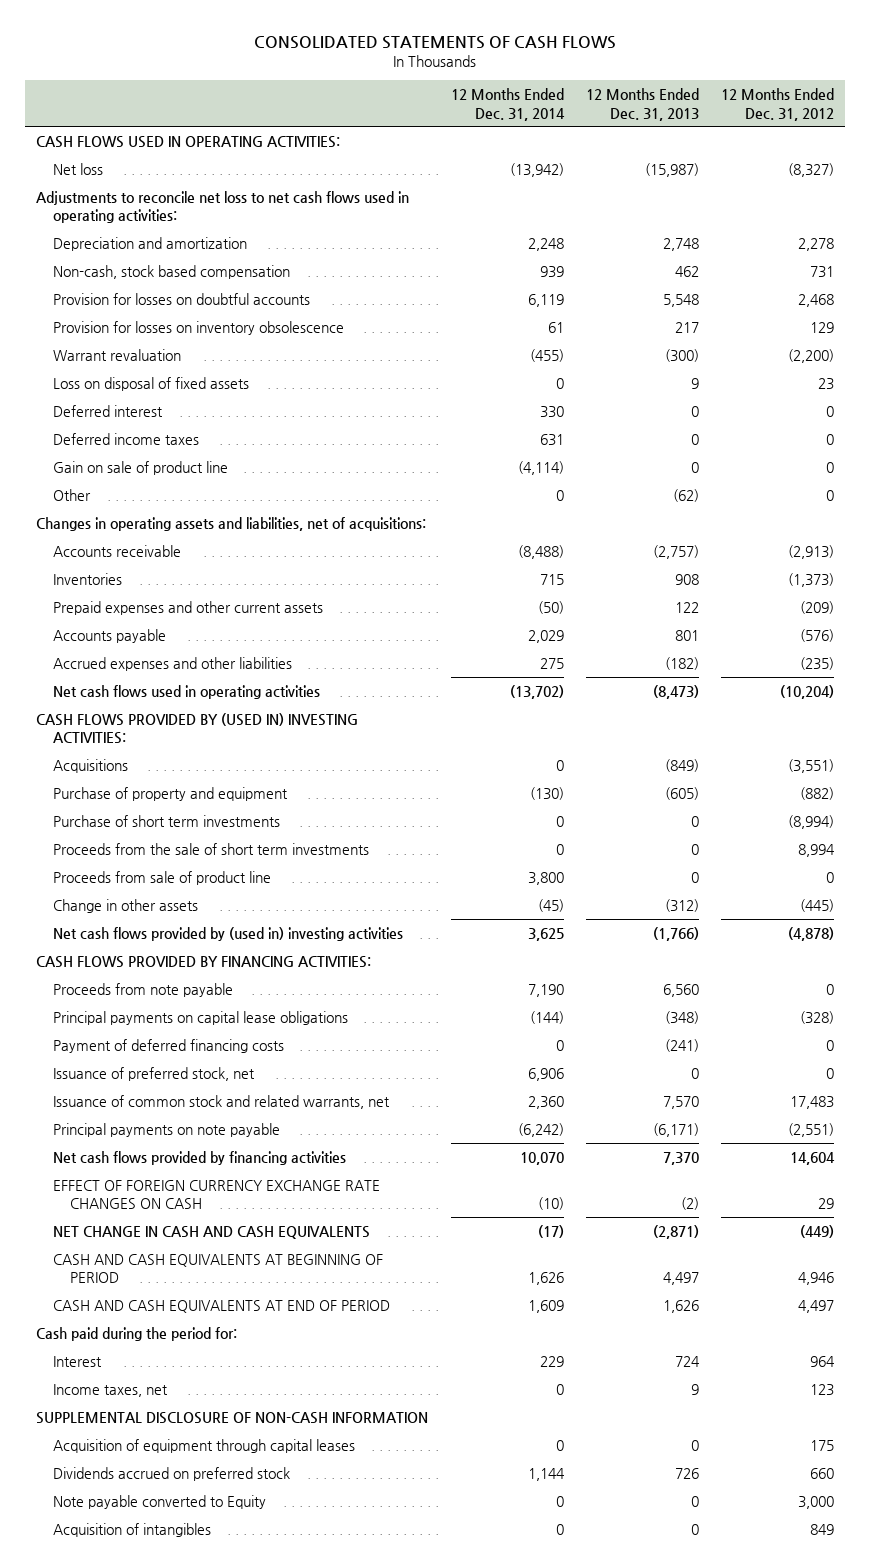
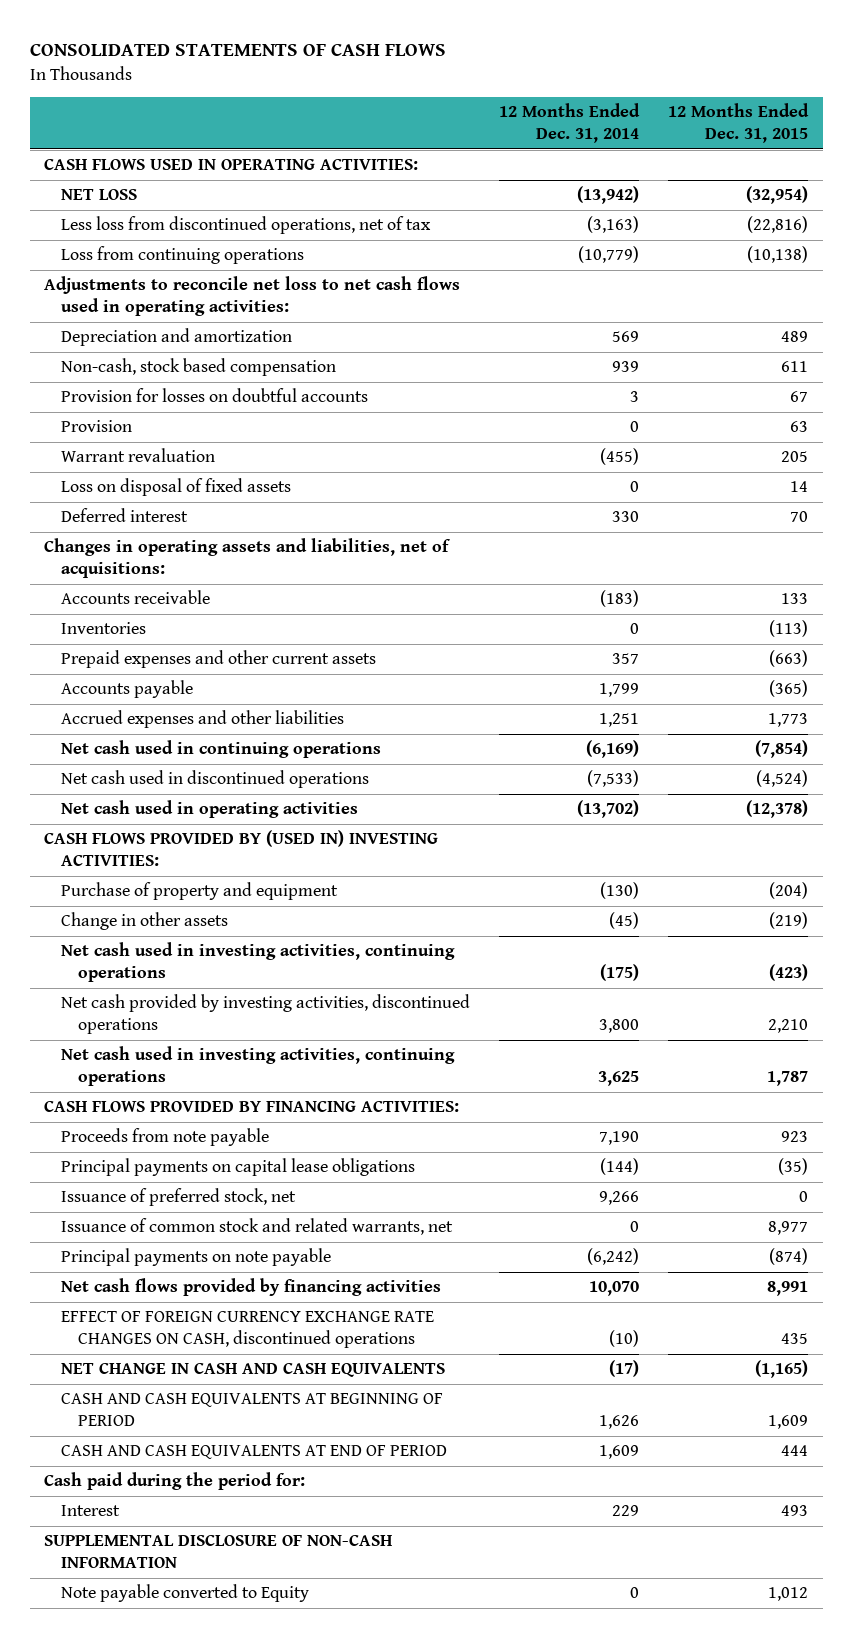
- | 12 Months Ended Dec. 31, 2014 | 12 Months Ended Dec. 31, 2013 | 12 Months Ended Dec. 31, 2012
+ | 12 Months Ended Dec. 31, 2014 | 12 Months Ended Dec. 31, 2015
- Net loss | (13,942) | (15,987) | (8,327)
+ NET LOSS | (13,942) | (32,954)
+ Less loss from discontinued operations, net of tax | (3,163) | (22,816)
+ Loss from continuing operations | (10,779) | (10,138)
- Depreciation and amortization | 2,248 | 2,748 | 2,278
+ Depreciation and amortization | 569 | 489
- Provision for losses on doubtful accounts | 6,119 | 5,548 | 2,468
- Provision for losses on inventory obsolescence | 61 | 217 | 129
+ Provision for losses on doubtful accounts | 3 | 67
+ Provision | 0 | 63
- Deferred income taxes | 631 | 0 | 0
- Gain on sale of product line | (4,114) | 0 | 0
- Other | 0 | (62) | 0
- Accounts receivable | (8,488) | (2,757) | (2,913)
- Inventories | 715 | 908 | (1,373)
- Prepaid expenses and other current assets | (50) | 122 | (209)
- Accounts payable | 2,029 | 801 | (576)
- Accrued expenses and other liabilities | 275 | (182) | (235)
- Net cash flows used in operating activities | (13,702) | (8,473) | (10,204)
+ Accounts receivable | (183) | 133
+ Inventories | 0 | (113)
+ Prepaid expenses and other current assets | 357 | (663)
+ Accounts payable | 1,799 | (365)
+ Accrued expenses and other liabilities | 1,251 | 1,773
+ Net cash used in continuing operations | (6,169) | (7,854)
+ Net cash used in discontinued operations | (7,533) | (4,524)
+ Net cash used in operating activities | (13,702) | (12,378)
- Acquisitions | 0 | (849) | (3,551)
- Purchase of short term investments | 0 | 0 | (8,994)
- Proceeds from the sale of short term investments | 0 | 0 | 8,994
- Proceeds from sale of product line | 3,800 | 0 | 0
- Net cash flows provided by (used in) investing activities | 3,625 | (1,766) | (4,878)
+ Net cash used in investing activities, continuing operations | (175) | (423)
+ Net cash provided by investing activities, discontinued operations | 3,800 | 2,210
+ Net cash used in investing activities, continuing operations | 3,625 | 1,787
- Payment of deferred financing costs | 0 | (241) | 0
- Issuance of preferred stock, net | 6,906 | 0 | 0
- Issuance of common stock and related warrants, net | 2,360 | 7,570 | 17,483
+ Issuance of preferred stock, net | 9,266 | 0
+ Issuance of common stock and related warrants, net | 0 | 8,977
- EFFECT OF FOREIGN CURRENCY EXCHANGE RATE CHANGES ON CASH | (10) | (2) | 29
+ EFFECT OF FOREIGN CURRENCY EXCHANGE RATE CHANGES ON CASH, discontinued operations | (10) | 435
- Income taxes, net | 0 | 9 | 123
- Acquisition of equipment through capital leases | 0 | 0 | 175
- Dividends accrued on preferred stock | 1,144 | 726 | 660
- Acquisition of intangibles | 0 | 0 | 849

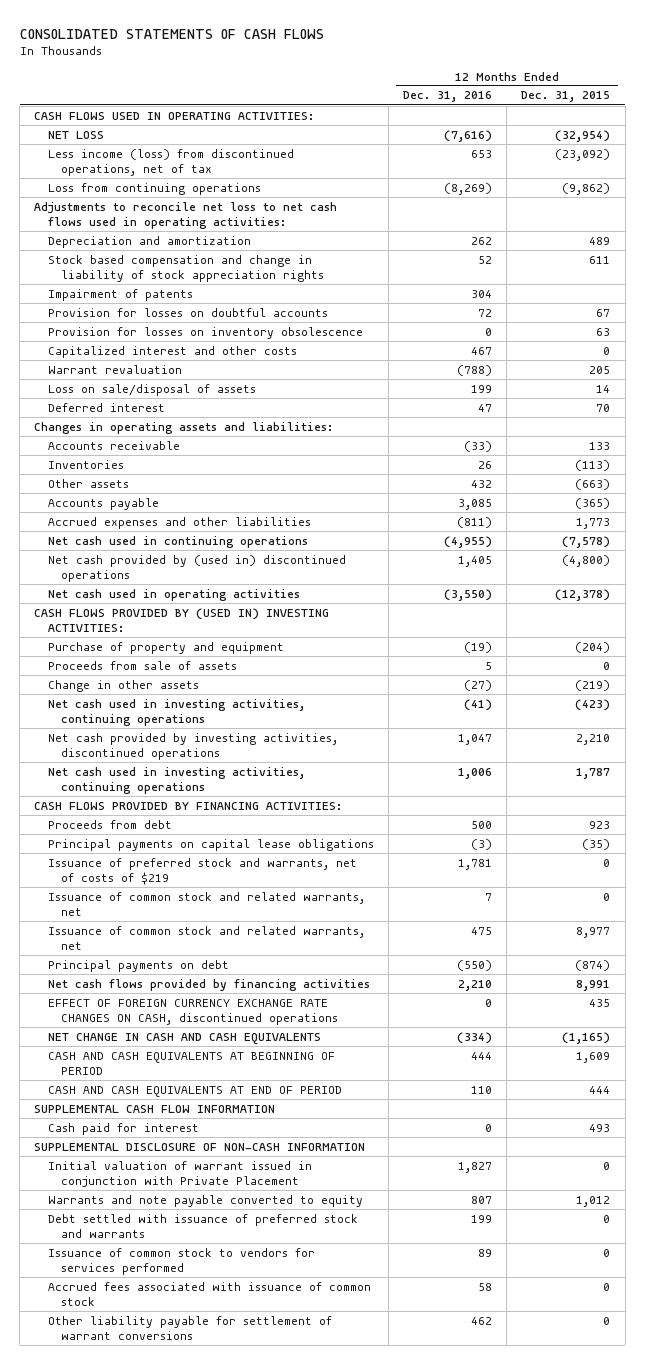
- | 12 Months Ended Dec. 31, 2014 | 12 Months Ended Dec. 31, 2015
+ | 12 Months Ended Dec. 31, 2016 | 12 Months Ended Dec. 31, 2015
- Less loss from discontinued operations, net of tax | (3,163) | (22,816)
- Loss from continuing operations | (10,779) | (10,138)
+ Less income (loss) from discontinued operations, net of tax | 653 | (23,092)
+ Loss from continuing operations | (8,269) | (9,862)
- Non-cash, stock based compensation | 939 | 611
+ Stock based compensation and change in liability of stock appreciation rights | 52 | 611
+ Impairment of patents | 304 |
- Provision | 0 | 63
+ Provision for losses on inventory obsolescence | 0 | 63
+ Capitalized interest and other costs | 467 | 0
- Loss on disposal of fixed assets | 0 | 14
+ Loss on sale/disposal of assets | 199 | 14
- Changes in operating assets and liabilities, net of acquisitions:
+ Changes in operating assets and liabilities:
- Prepaid expenses and other current assets | 357 | (663)
+ Other assets | 432 | (663)
- Net cash used in continuing operations | (6,169) | (7,854)
- Net cash used in discontinued operations | (7,533) | (4,524)
+ Net cash used in continuing operations | (4,955) | (7,578)
+ Net cash provided by (used in) discontinued operations | 1,405 | (4,800)
+ Proceeds from sale of assets | 5 | 0
- Proceeds from note payable | 7,190 | 923
+ Proceeds from debt | 500 | 923
- Issuance of preferred stock, net | 9,266 | 0
+ Issuance of preferred stock and warrants, net of costs of $219 | 1,781 | 0
+ Issuance of common stock and related warrants, net | 7 | 0
- Principal payments on note payable | (6,242) | (874)
+ Principal payments on debt | (550) | (874)
- Cash paid during the period for:
- Interest | 229 | 493
+ SUPPLEMENTAL CASH FLOW INFORMATION
+ Cash paid for interest | 0 | 493
- Note payable converted to Equity | 0 | 1,012
+ Initial valuation of warrant issued in conjunction with Private Placement | 1,827 | 0
+ Warrants and note payable converted to equity | 807 | 1,012
+ Debt settled with issuance of preferred stock and warrants | 199 | 0
+ Issuance of common stock to vendors for services performed | 89 | 0
+ Accrued fees associated with issuance of common stock | 58 | 0
+ Other liability payable for settlement of warrant conversions | 462 | 0

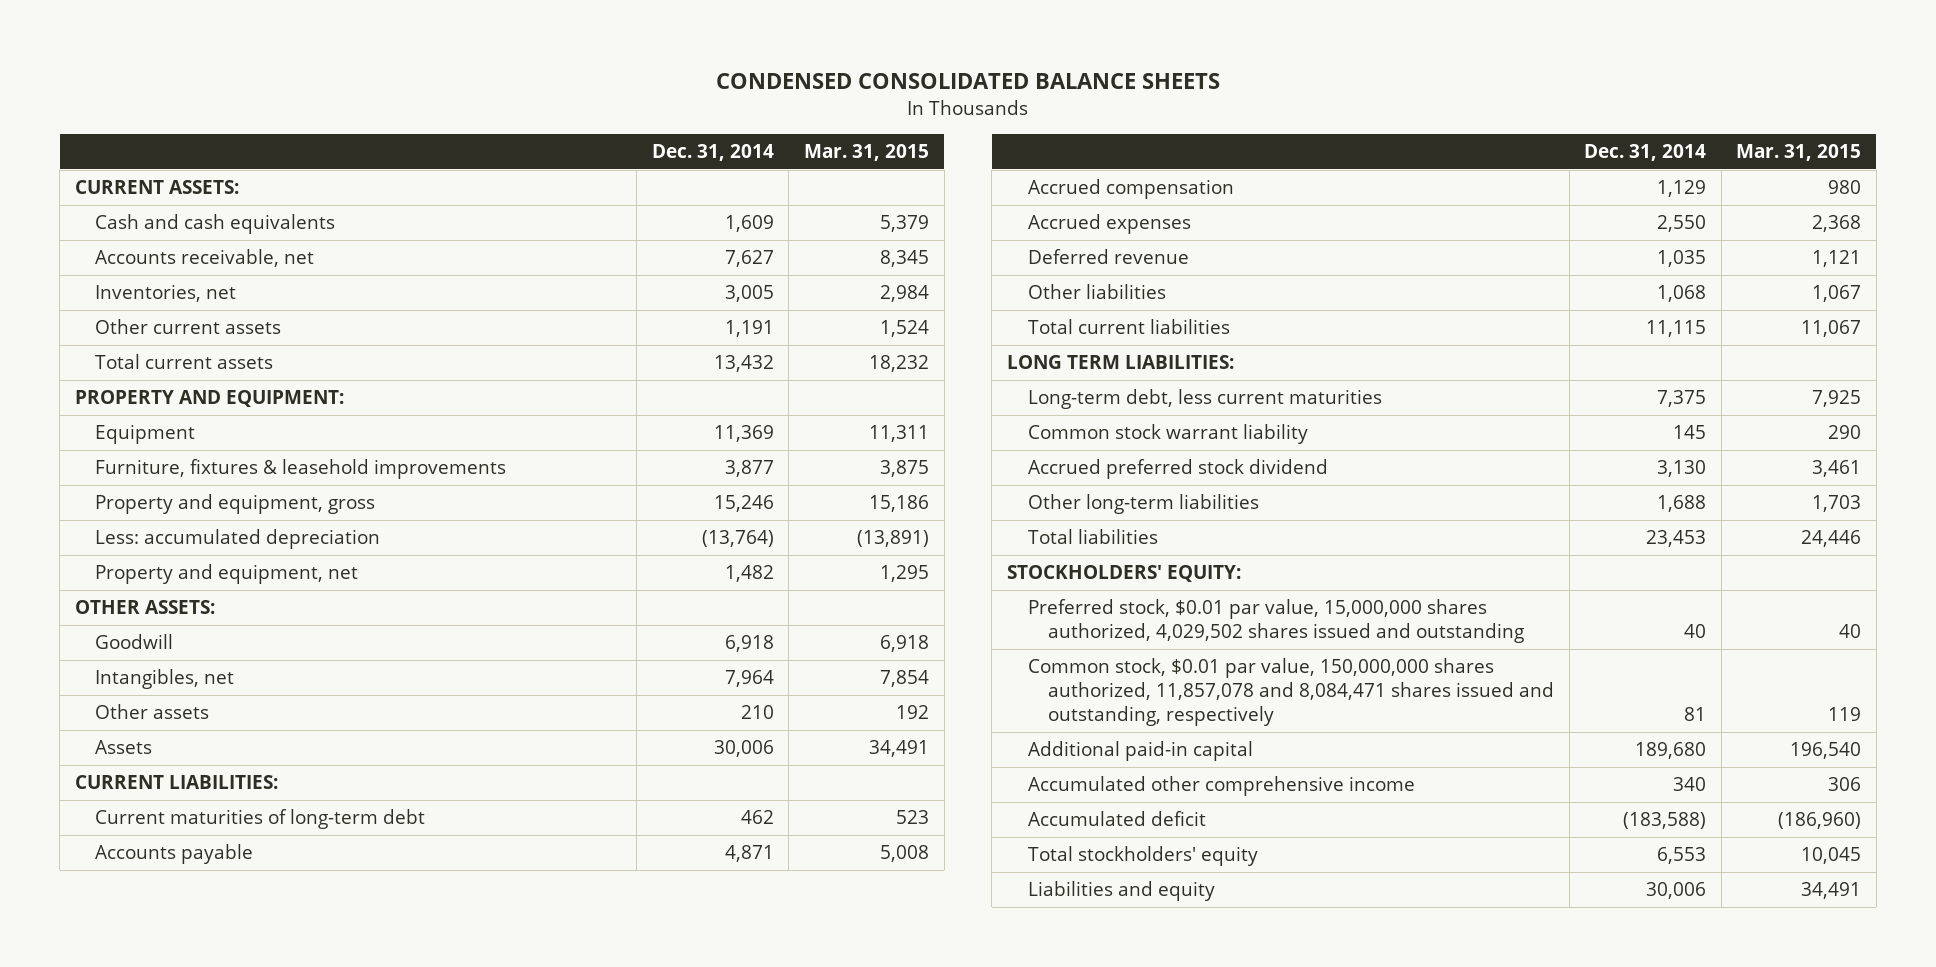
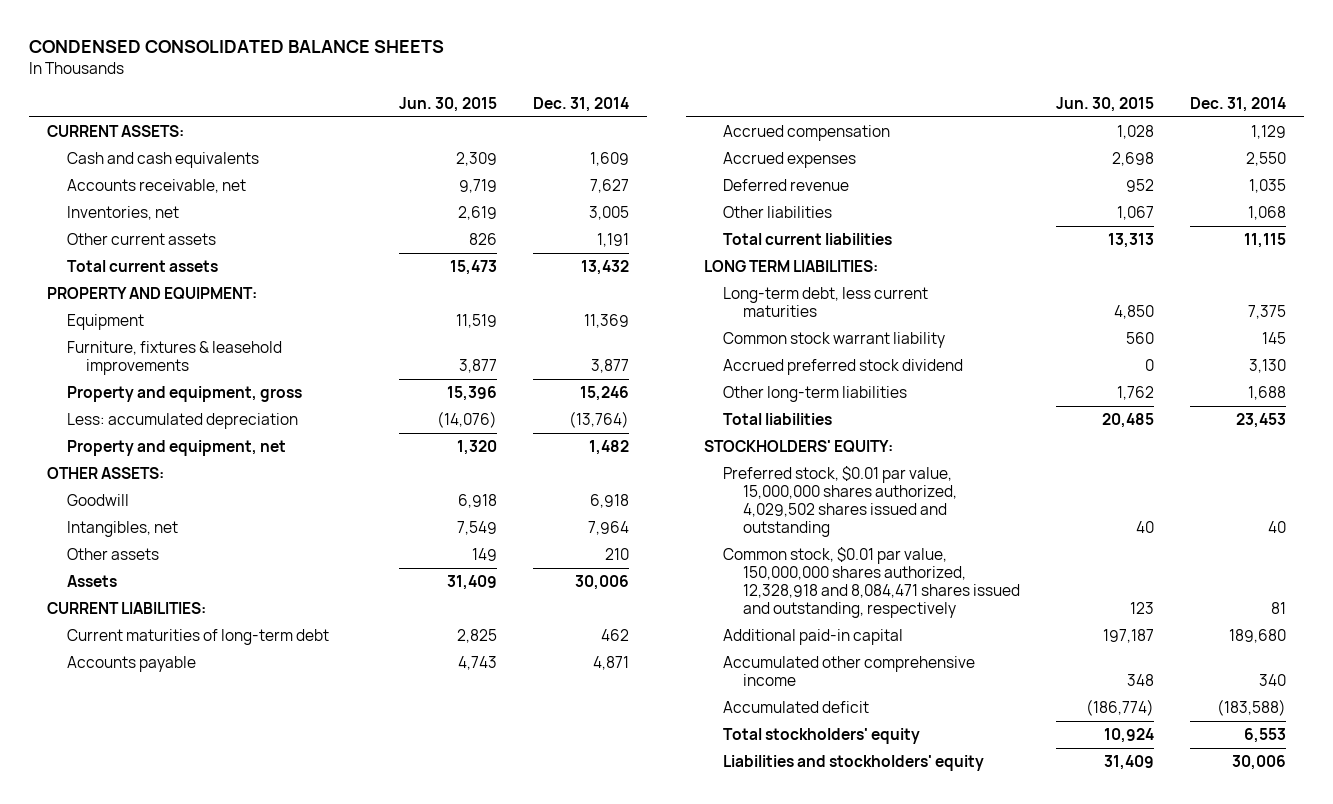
- | Dec. 31, 2014 | Mar. 31, 2015
+ | Jun. 30, 2015 | Dec. 31, 2014
- Common stock, $0.01 par value, 150,000,000 shares authorized, 11,857,078 and 8,084,471 shares issued and outstanding, respectively | 81 | 119
+ Common stock, $0.01 par value, 150,000,000 shares authorized, 12,328,918 and 8,084,471 shares issued and outstanding, respectively | 123 | 81
- Liabilities and equity | 30,006 | 34,491
+ Liabilities and stockholders' equity | 31,409 | 30,006

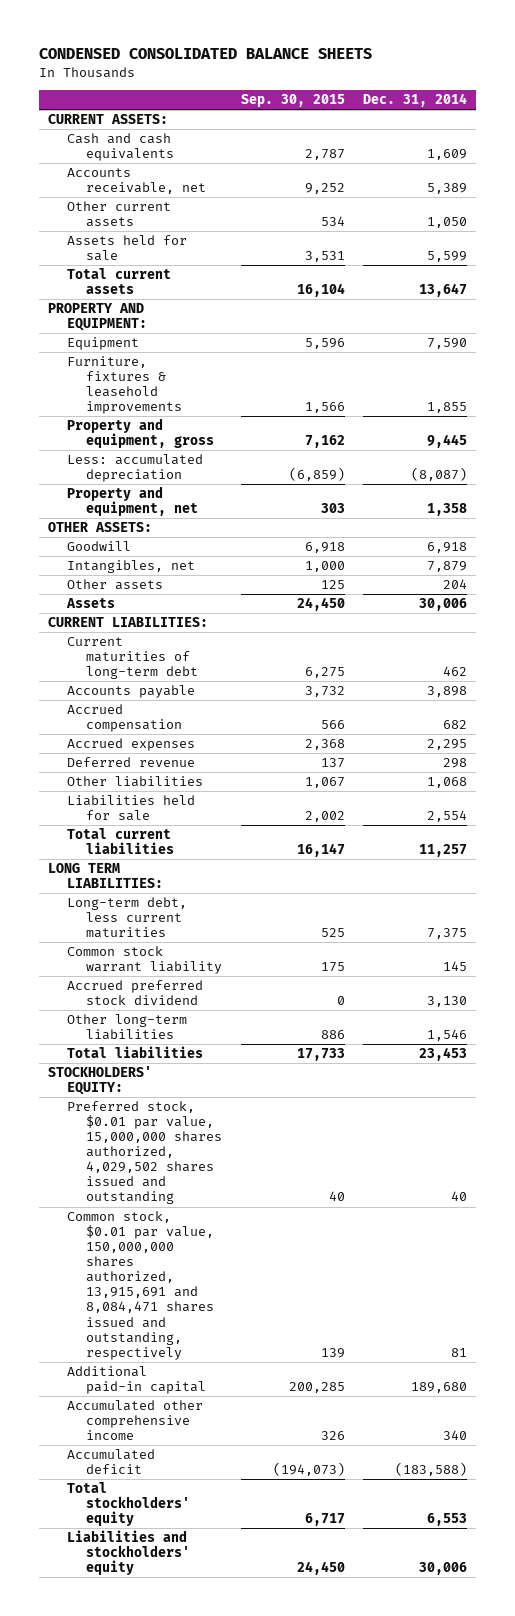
- | Jun. 30, 2015 | Dec. 31, 2014
+ | Sep. 30, 2015 | Dec. 31, 2014
- Accounts receivable, net | 9,719 | 7,627
- Inventories, net | 2,619 | 3,005
- Other current assets | 826 | 1,191
- Total current assets | 15,473 | 13,432
+ Accounts receivable, net | 9,252 | 5,389
+ Other current assets | 534 | 1,050
+ Assets held for sale | 3,531 | 5,599
+ Total current assets | 16,104 | 13,647
- Equipment | 11,519 | 11,369
- Furniture, fixtures & leasehold improvements | 3,877 | 3,877
- Property and equipment, gross | 15,396 | 15,246
- Less: accumulated depreciation | (14,076) | (13,764)
- Property and equipment, net | 1,320 | 1,482
+ Equipment | 5,596 | 7,590
+ Furniture, fixtures & leasehold improvements | 1,566 | 1,855
+ Property and equipment, gross | 7,162 | 9,445
+ Less: accumulated depreciation | (6,859) | (8,087)
+ Property and equipment, net | 303 | 1,358
- Intangibles, net | 7,549 | 7,964
- Other assets | 149 | 210
+ Intangibles, net | 1,000 | 7,879
+ Other assets | 125 | 204
- Accounts payable | 4,743 | 4,871
- Accrued compensation | 1,028 | 1,129
- Accrued expenses | 2,698 | 2,550
- Deferred revenue | 952 | 1,035
+ Accounts payable | 3,732 | 3,898
+ Accrued compensation | 566 | 682
+ Accrued expenses | 2,368 | 2,295
+ Deferred revenue | 137 | 298
- Total current liabilities | 13,313 | 11,115
+ Liabilities held for sale | 2,002 | 2,554
+ Total current liabilities | 16,147 | 11,257
- Other long-term liabilities | 1,762 | 1,688
+ Other long-term liabilities | 886 | 1,546
- Common stock, $0.01 par value, 150,000,000 shares authorized, 12,328,918 and 8,084,471 shares issued and outstanding, respectively | 123 | 81
+ Common stock, $0.01 par value, 150,000,000 shares authorized, 13,915,691 and 8,084,471 shares issued and outstanding, respectively | 139 | 81

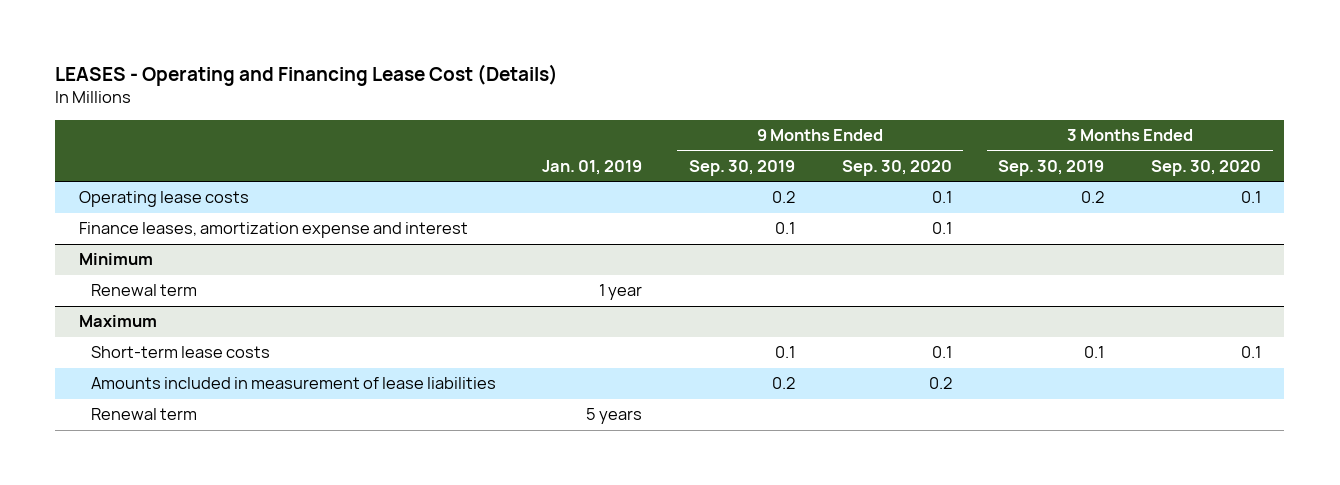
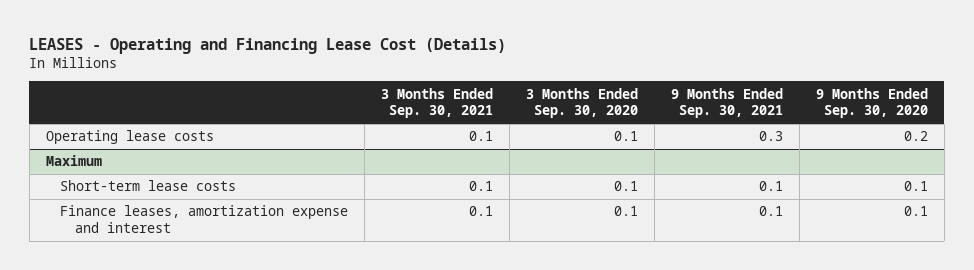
- | Jan. 01, 2019 | 9 Months Ended Sep. 30, 2019 | 9 Months Ended Sep. 30, 2020 | 3 Months Ended Sep. 30, 2019 | 3 Months Ended Sep. 30, 2020
+ | 3 Months Ended Sep. 30, 2021 | 3 Months Ended Sep. 30, 2020 | 9 Months Ended Sep. 30, 2021 | 9 Months Ended Sep. 30, 2020
- Operating lease costs | | 0.2 | 0.1 | 0.2 | 0.1
- Finance leases, amortization expense and interest | | 0.1 | 0.1 | |
- Minimum
- Renewal term | 1 year | | | |
+ Operating lease costs | 0.1 | 0.1 | 0.3 | 0.2
@ Maximum
- Amounts included in measurement of lease liabilities | | 0.2 | 0.2 | |
- Renewal term | 5 years | | | |
+ Finance leases, amortization expense and interest | 0.1 | 0.1 | 0.1 | 0.1

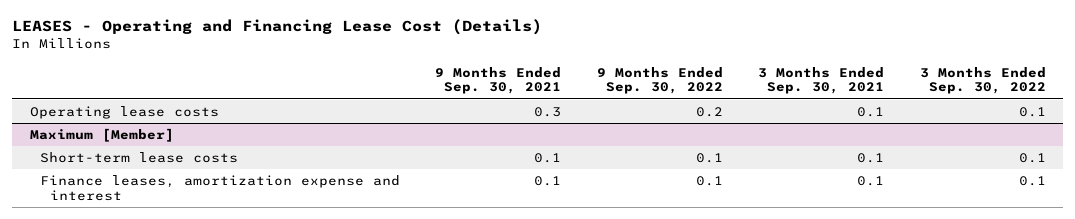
- | 3 Months Ended Sep. 30, 2021 | 3 Months Ended Sep. 30, 2020 | 9 Months Ended Sep. 30, 2021 | 9 Months Ended Sep. 30, 2020
+ | 9 Months Ended Sep. 30, 2021 | 9 Months Ended Sep. 30, 2022 | 3 Months Ended Sep. 30, 2021 | 3 Months Ended Sep. 30, 2022
- Maximum
+ Maximum [Member]

